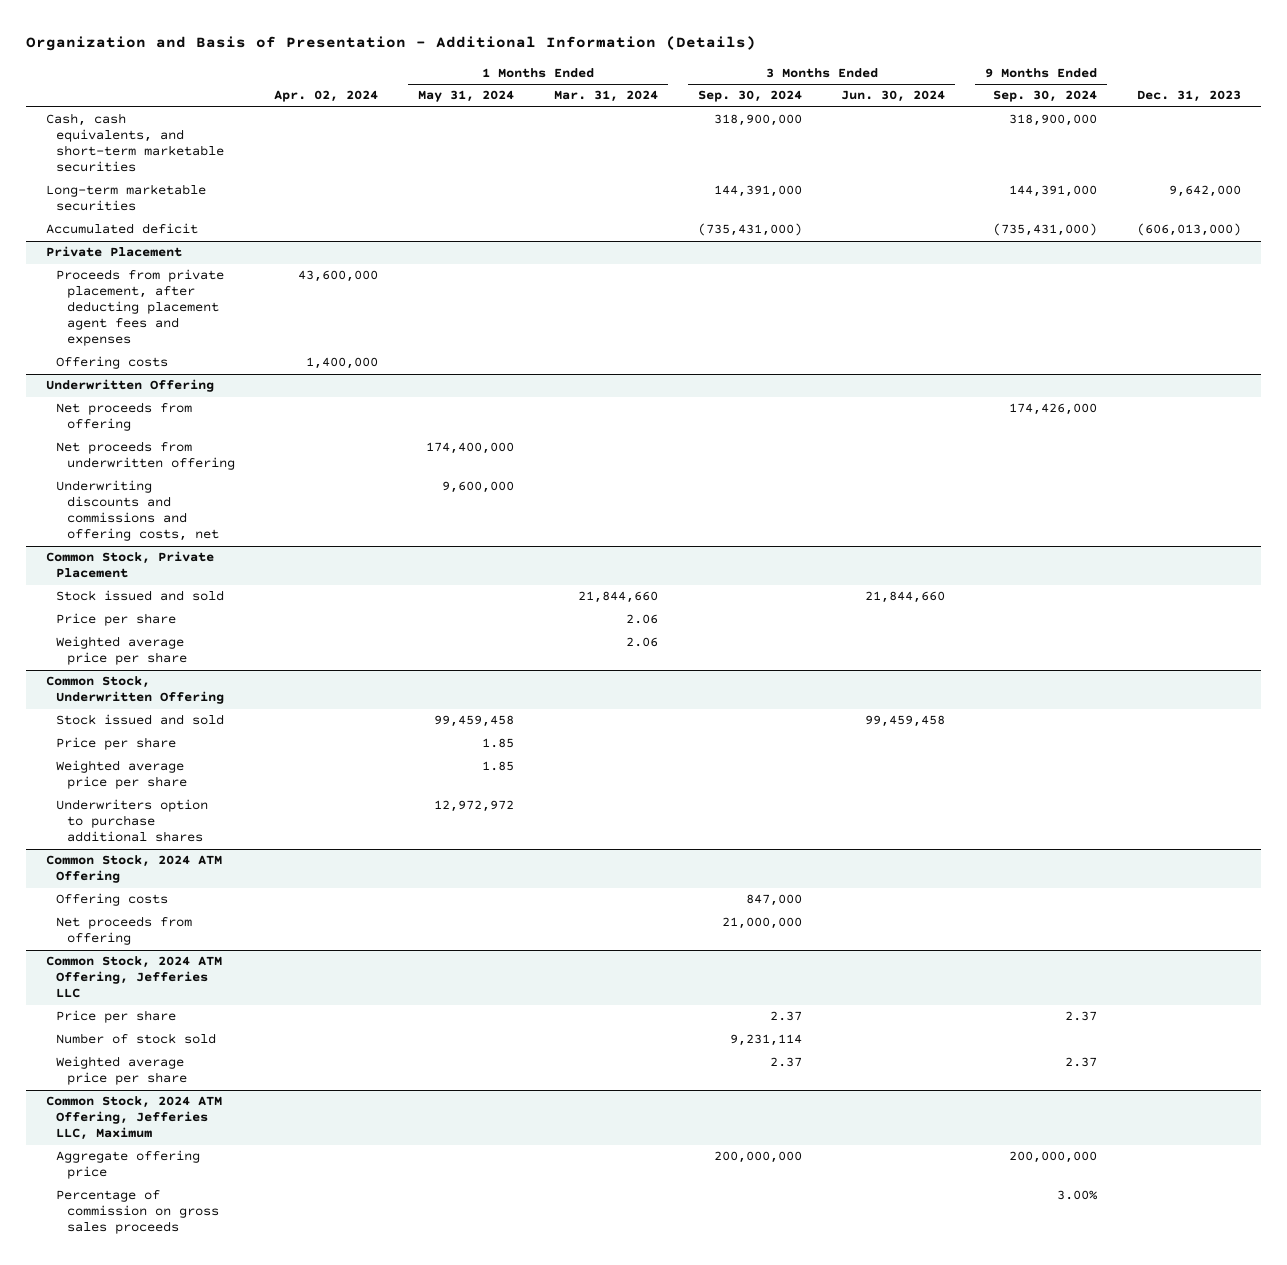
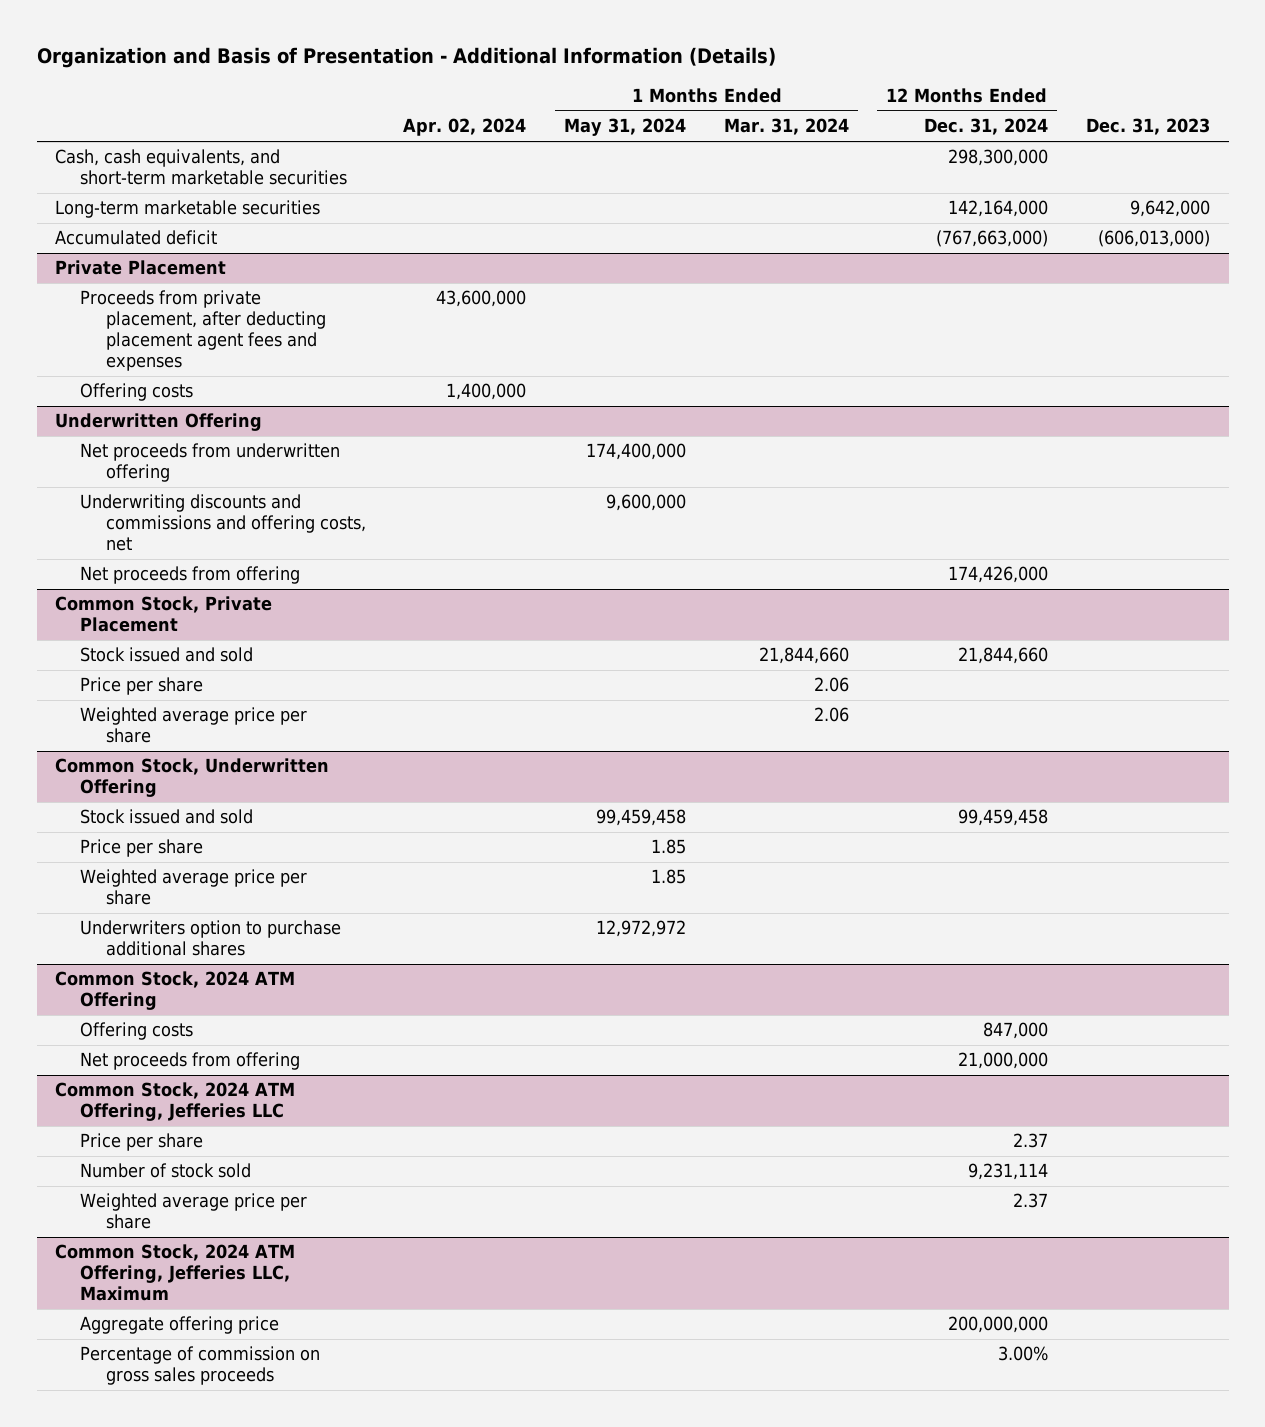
- | Apr. 02, 2024 | 1 Months Ended May 31, 2024 | 1 Months Ended Mar. 31, 2024 | 3 Months Ended Sep. 30, 2024 | 3 Months Ended Jun. 30, 2024 | 9 Months Ended Sep. 30, 2024 | Dec. 31, 2023
+ | Apr. 02, 2024 | 1 Months Ended May 31, 2024 | 1 Months Ended Mar. 31, 2024 | 12 Months Ended Dec. 31, 2024 | Dec. 31, 2023
@ Underwritten Offering
moved down: Net proceeds from offering | | | | 174,426,000 |

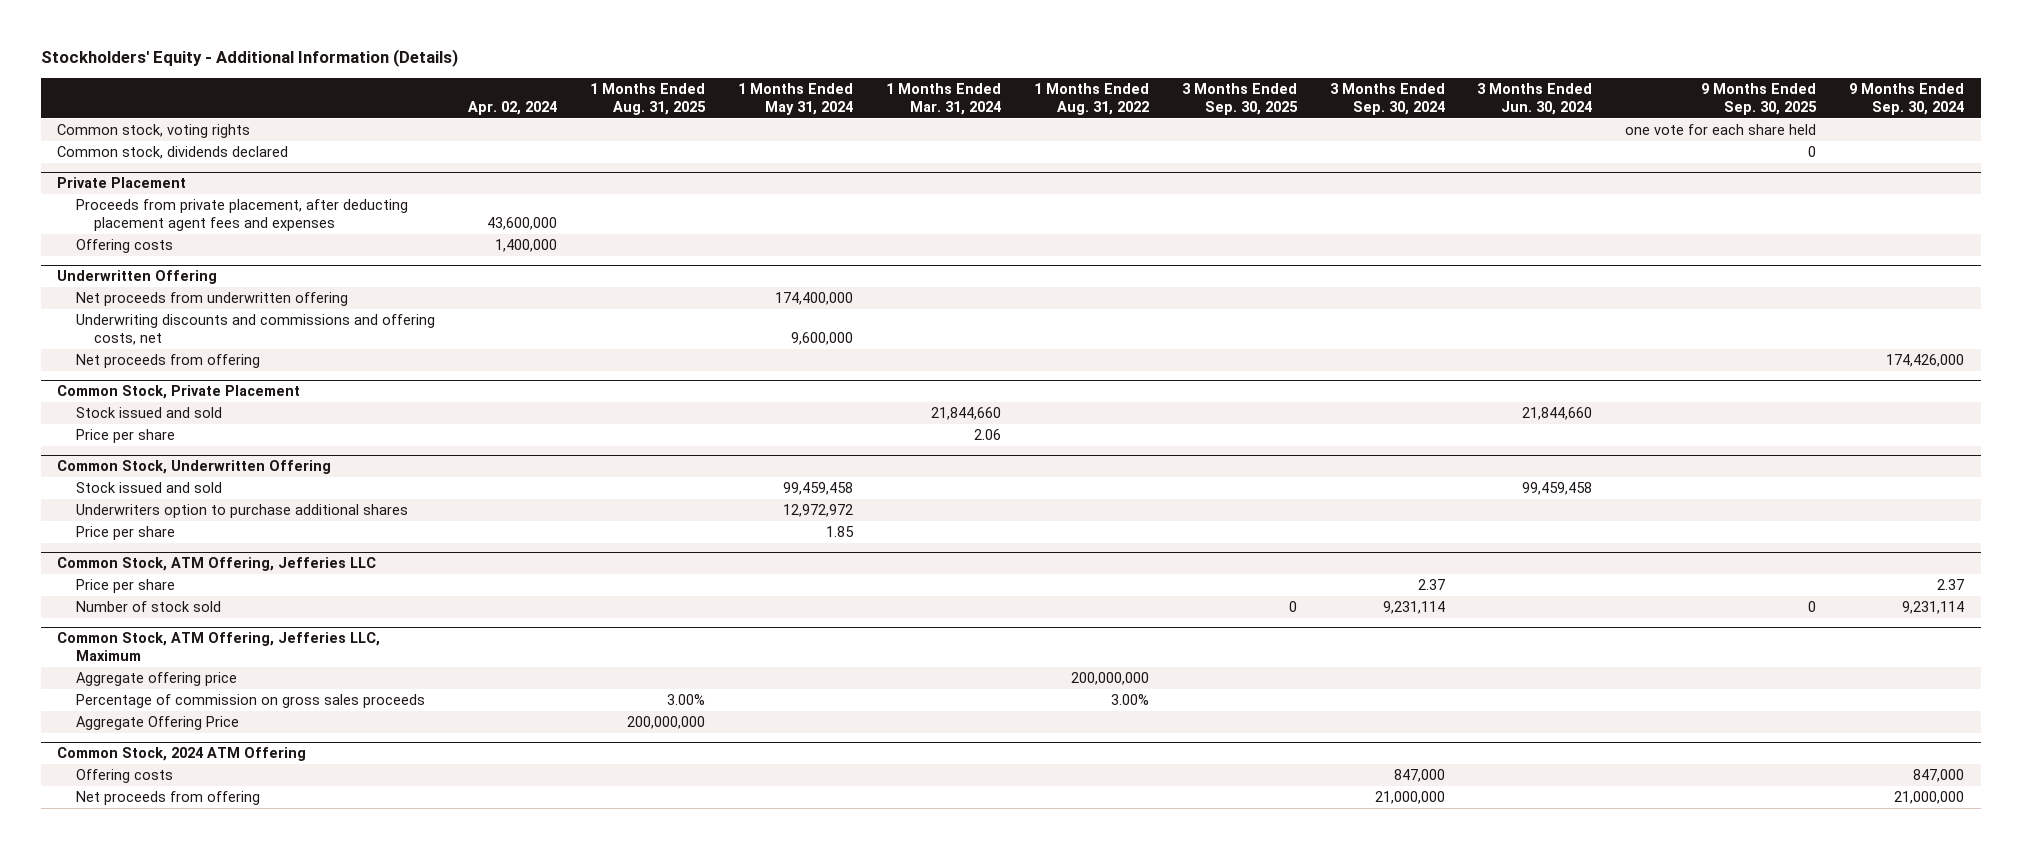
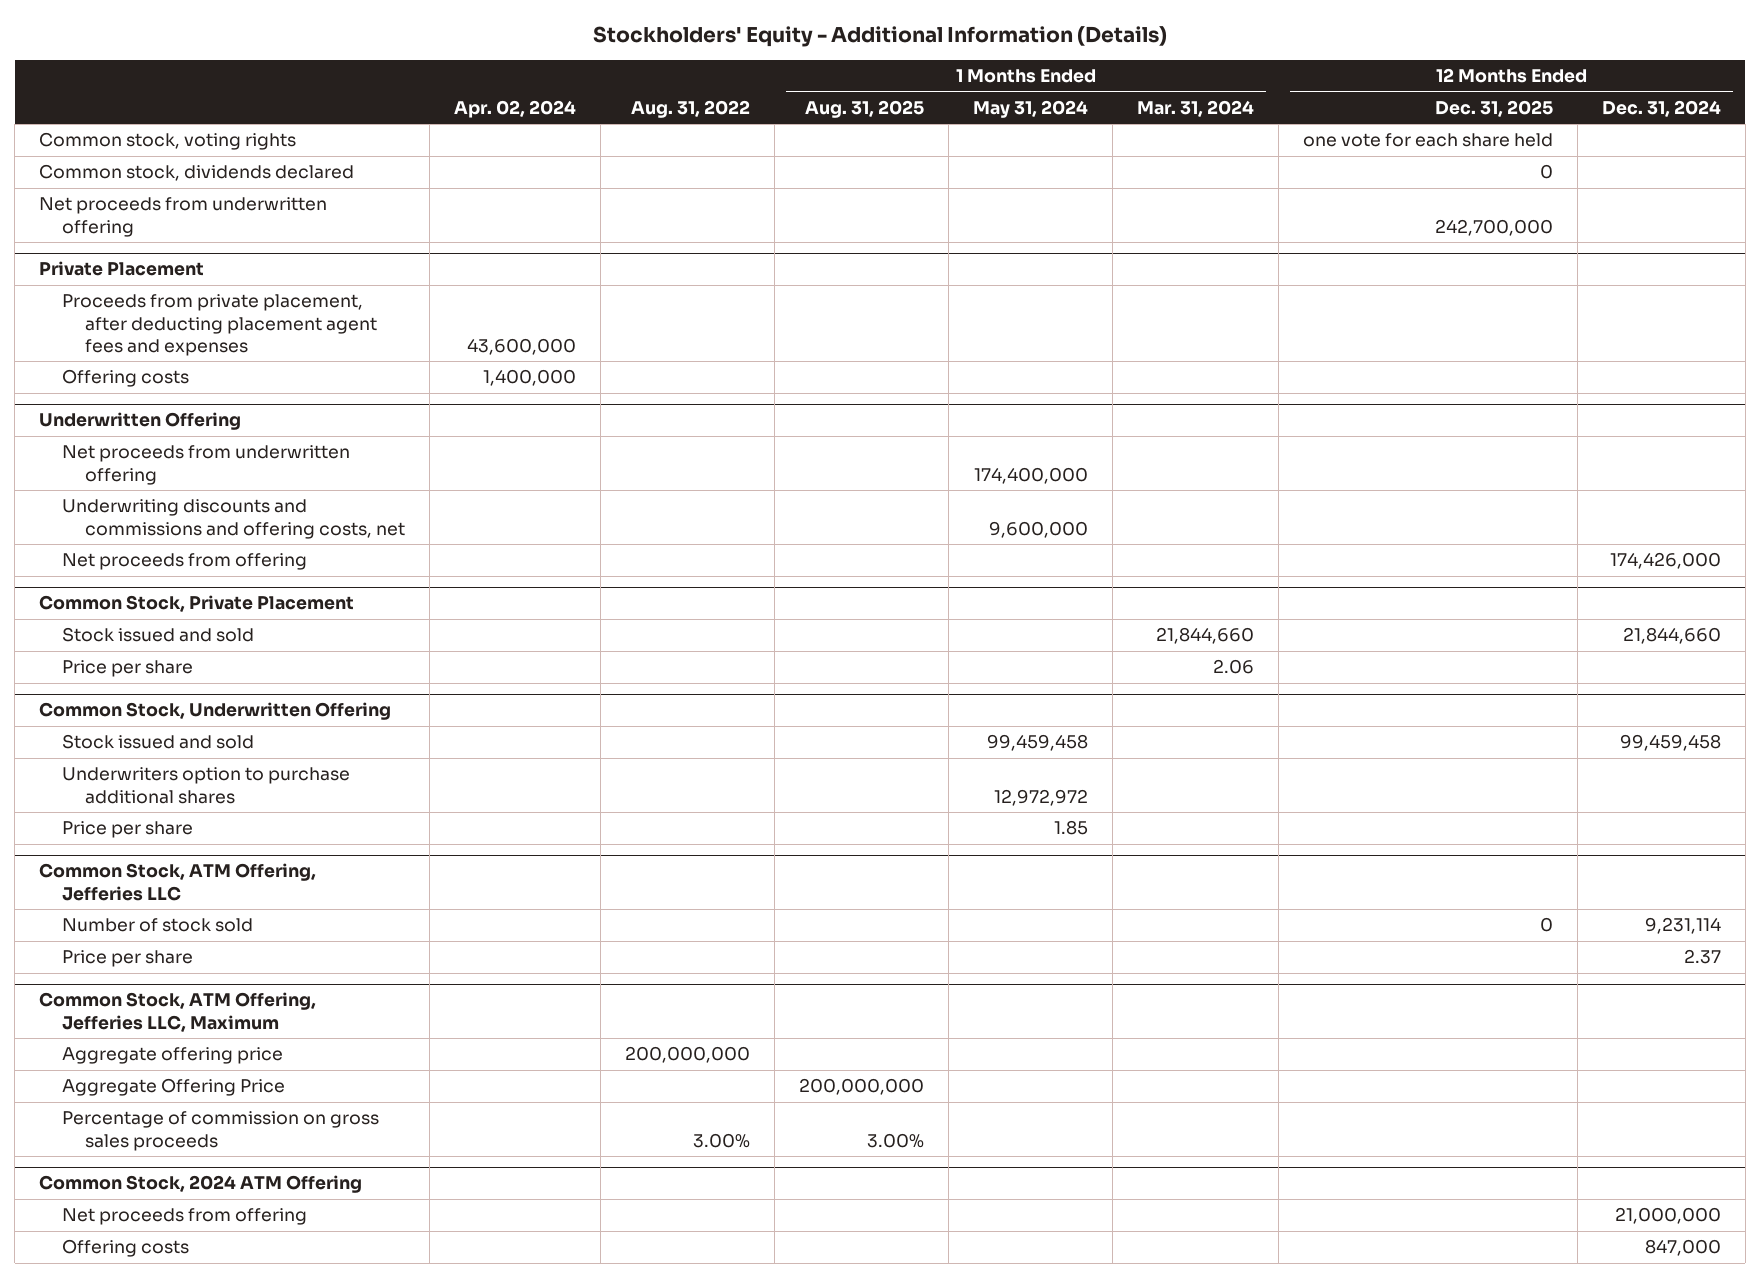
- | Apr. 02, 2024 | 1 Months Ended Aug. 31, 2025 | 1 Months Ended May 31, 2024 | 1 Months Ended Mar. 31, 2024 | 1 Months Ended Aug. 31, 2022 | 3 Months Ended Sep. 30, 2025 | 3 Months Ended Sep. 30, 2024 | 3 Months Ended Jun. 30, 2024 | 9 Months Ended Sep. 30, 2025 | 9 Months Ended Sep. 30, 2024
+ | Apr. 02, 2024 | Aug. 31, 2022 | 1 Months Ended Aug. 31, 2025 | 1 Months Ended May 31, 2024 | 1 Months Ended Mar. 31, 2024 | 12 Months Ended Dec. 31, 2025 | 12 Months Ended Dec. 31, 2024
+ Net proceeds from underwritten offering | | | | | | 242,700,000 |
@ Common Stock, ATM Offering, Jefferies LLC
moved down: Price per share | | | | | | | 2.37
@ Common Stock, ATM Offering, Jefferies LLC, Maximum
moved down: Percentage of commission on gross sales proceeds | | 3.00% | 3.00% | | | |
@ Common Stock, 2024 ATM Offering
moved down: Offering costs | | | | | | | 847,000

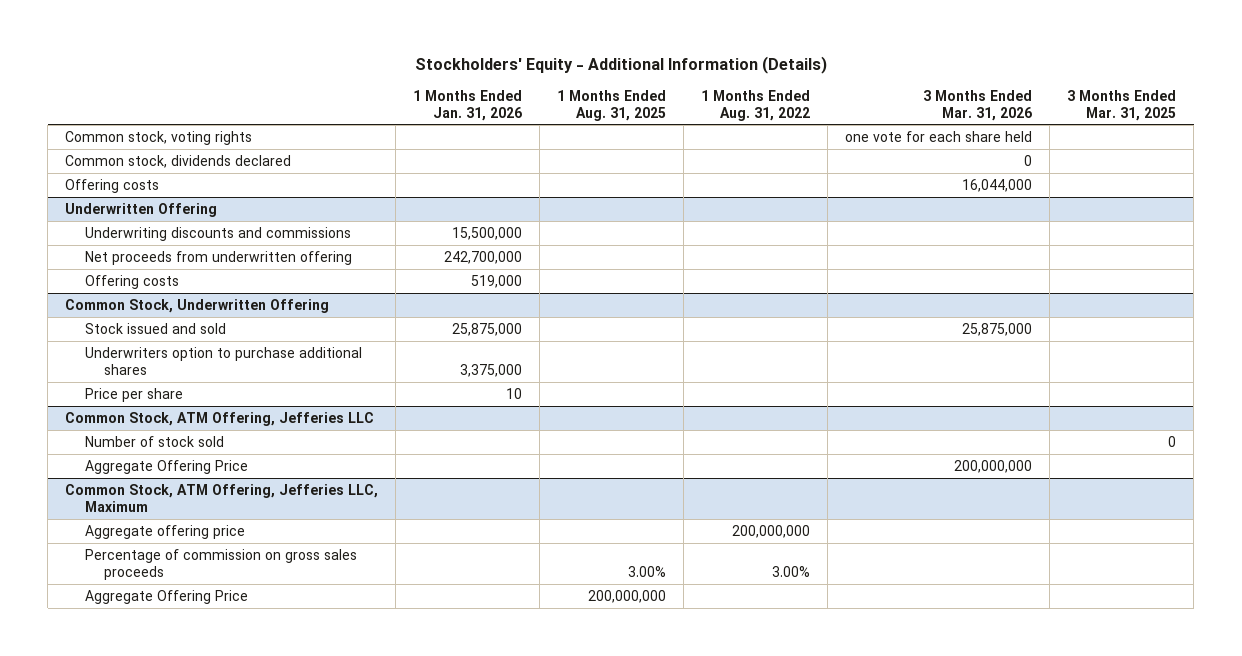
- | Apr. 02, 2024 | Aug. 31, 2022 | 1 Months Ended Aug. 31, 2025 | 1 Months Ended May 31, 2024 | 1 Months Ended Mar. 31, 2024 | 12 Months Ended Dec. 31, 2025 | 12 Months Ended Dec. 31, 2024
+ | 1 Months Ended Jan. 31, 2026 | 1 Months Ended Aug. 31, 2025 | 1 Months Ended Aug. 31, 2022 | 3 Months Ended Mar. 31, 2026 | 3 Months Ended Mar. 31, 2025
- Net proceeds from underwritten offering | | | | | | 242,700,000 |
- Private Placement
- Proceeds from private placement, after deducting placement agent fees and expenses | 43,600,000 | | | | | |
- Offering costs | 1,400,000 | | | | | |
+ Offering costs | | | | 16,044,000 |
@ Underwritten Offering
+ Underwriting discounts and commissions | 15,500,000 | | | |
- Underwriting discounts and commissions and offering costs, net | | | | 9,600,000 | | |
- Net proceeds from offering | | | | | | | 174,426,000
- Common Stock, Private Placement
- Stock issued and sold | | | | | 21,844,660 | | 21,844,660
- Price per share | | | | | 2.06 | |
@ Underwritten Offering
+ Offering costs | 519,000 | | | |
@ Common Stock, ATM Offering, Jefferies LLC
- Price per share | | | | | | | 2.37
+ Aggregate Offering Price | | | | 200,000,000 |
- Common Stock, 2024 ATM Offering
- Net proceeds from offering | | | | | | | 21,000,000
- Offering costs | | | | | | | 847,000
@ Common Stock, ATM Offering, Jefferies LLC, Maximum
moved down: Aggregate Offering Price | | 200,000,000 | | |

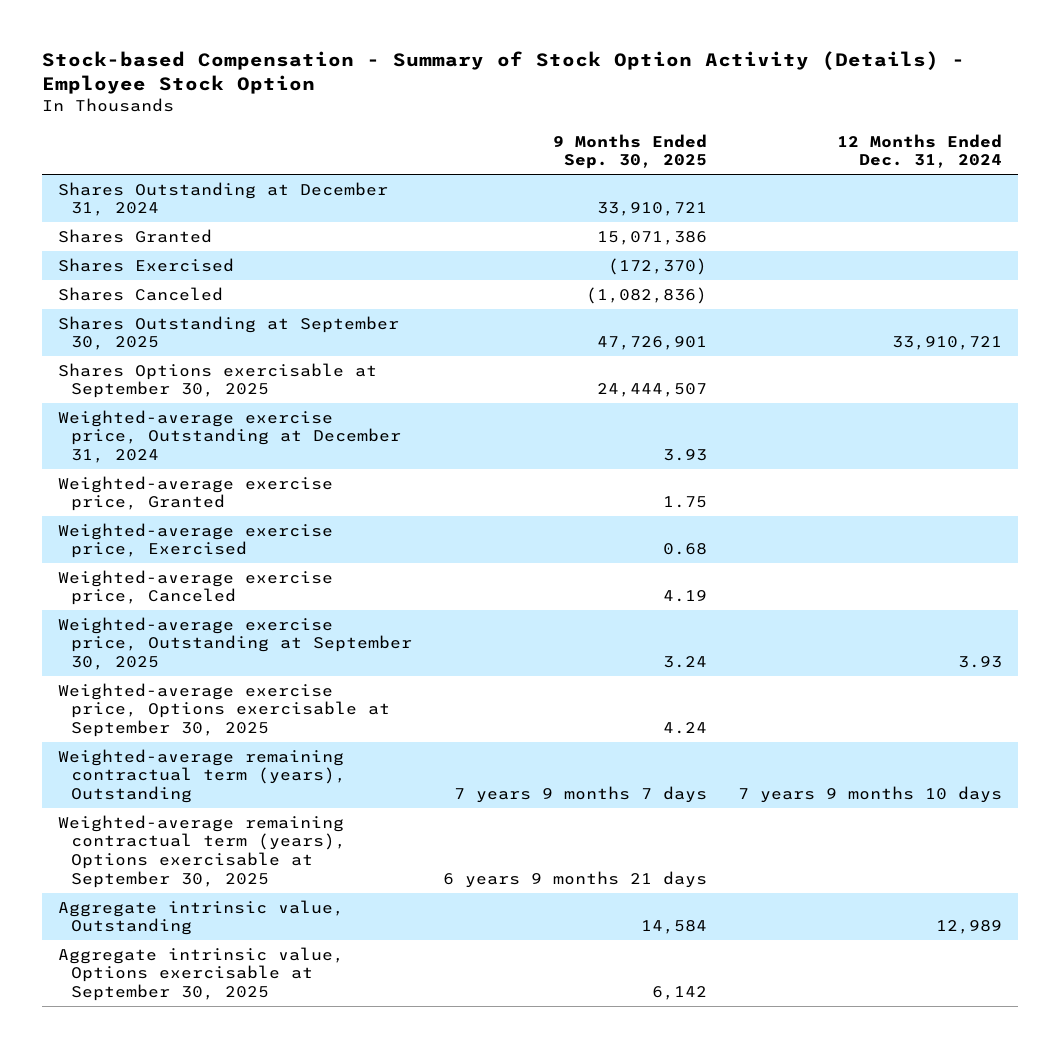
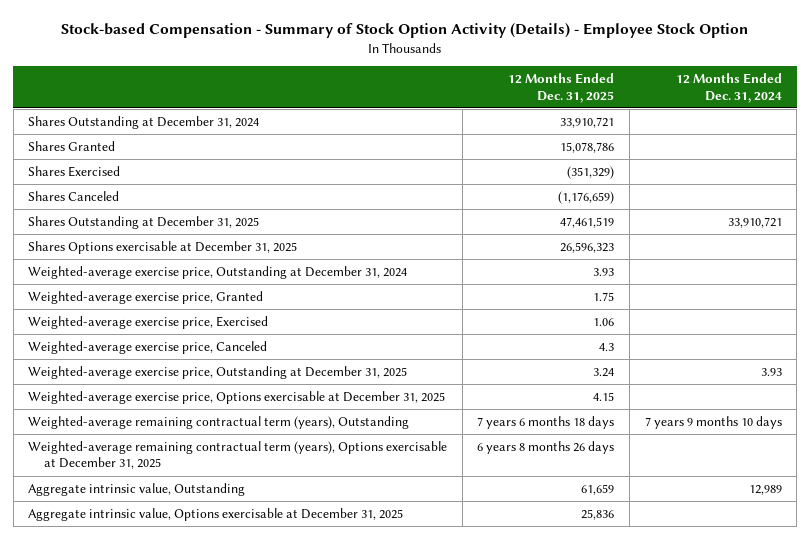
- | 9 Months Ended Sep. 30, 2025 | 12 Months Ended Dec. 31, 2024
+ | 12 Months Ended Dec. 31, 2025 | 12 Months Ended Dec. 31, 2024
- Shares Outstanding at September 30, 2025 | 47,726,901 | 33,910,721
- Shares Options exercisable at September 30, 2025 | 24,444,507 |
+ Shares Outstanding at December 31, 2025 | 47,461,519 | 33,910,721
+ Shares Options exercisable at December 31, 2025 | 26,596,323 |
- Weighted-average exercise price, Outstanding at September 30, 2025 | 3.24 | 3.93
- Weighted-average exercise price, Options exercisable at September 30, 2025 | 4.24 |
+ Weighted-average exercise price, Outstanding at December 31, 2025 | 3.24 | 3.93
+ Weighted-average exercise price, Options exercisable at December 31, 2025 | 4.15 |
- Weighted-average remaining contractual term (years), Options exercisable at September 30, 2025 | 6 years 9 months 21 days |
+ Weighted-average remaining contractual term (years), Options exercisable at December 31, 2025 | 6 years 8 months 26 days |
- Aggregate intrinsic value, Options exercisable at September 30, 2025 | 6,142 |
+ Aggregate intrinsic value, Options exercisable at December 31, 2025 | 25,836 |

